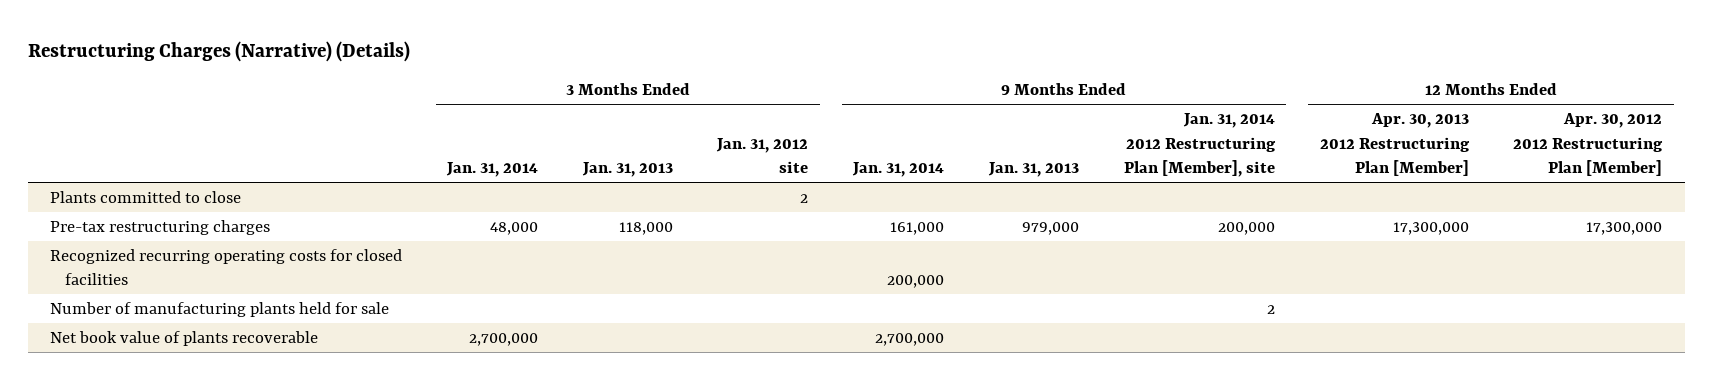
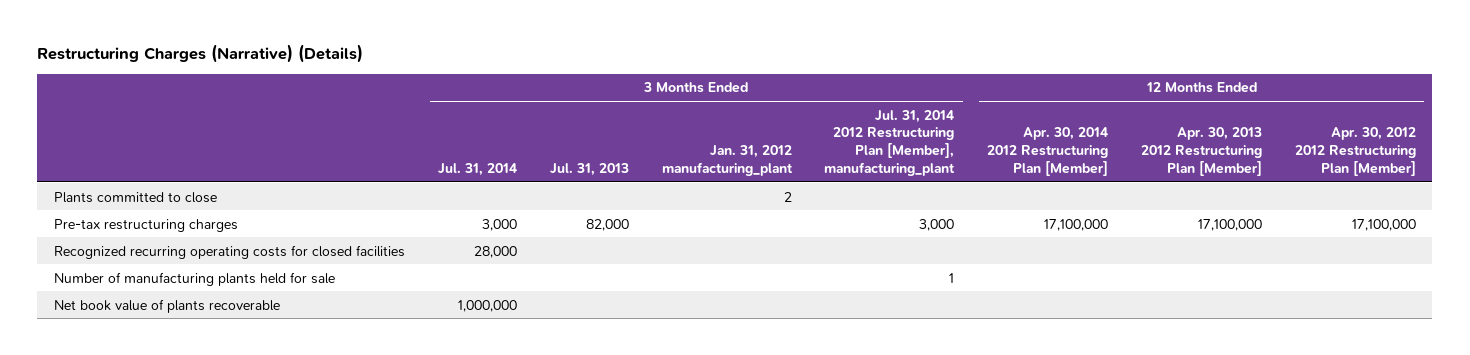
- | 3 Months Ended Jan. 31, 2014 | 3 Months Ended Jan. 31, 2013 | 3 Months Ended Jan. 31, 2012 site | 9 Months Ended Jan. 31, 2014 | 9 Months Ended Jan. 31, 2013 | 9 Months Ended Jan. 31, 2014 2012 Restructuring Plan [Member], site | 12 Months Ended Apr. 30, 2013 2012 Restructuring Plan [Member] | 12 Months Ended Apr. 30, 2012 2012 Restructuring Plan [Member]
+ | 3 Months Ended Jul. 31, 2014 | 3 Months Ended Jul. 31, 2013 | 3 Months Ended Jan. 31, 2012 manufacturing_plant | 3 Months Ended Jul. 31, 2014 2012 Restructuring Plan [Member], manufacturing_plant | 12 Months Ended Apr. 30, 2014 2012 Restructuring Plan [Member] | 12 Months Ended Apr. 30, 2013 2012 Restructuring Plan [Member] | 12 Months Ended Apr. 30, 2012 2012 Restructuring Plan [Member]
- Pre-tax restructuring charges | 48,000 | 118,000 | | 161,000 | 979,000 | 200,000 | 17,300,000 | 17,300,000
+ Pre-tax restructuring charges | 3,000 | 82,000 | | 3,000 | 17,100,000 | 17,100,000 | 17,100,000

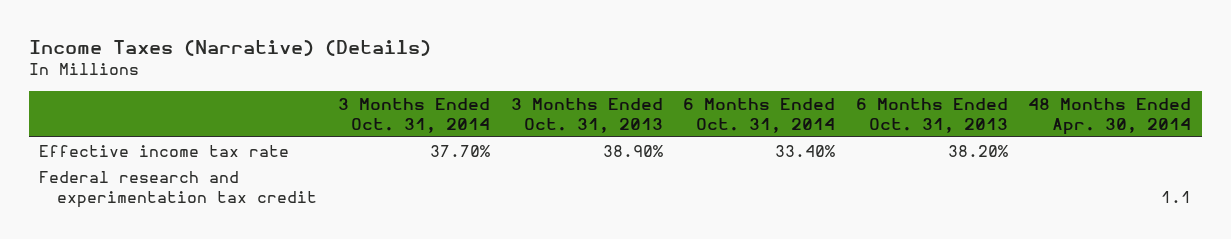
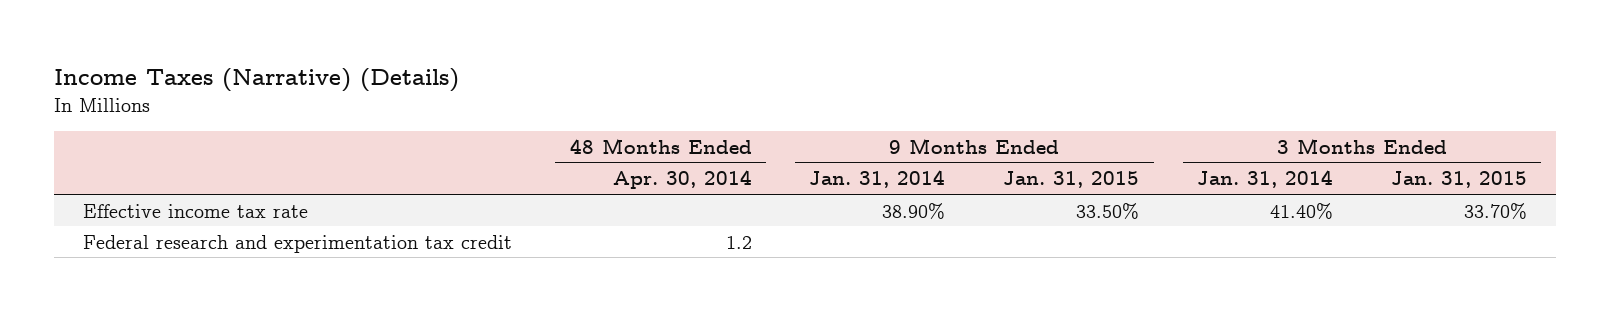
- | 3 Months Ended Oct. 31, 2014 | 3 Months Ended Oct. 31, 2013 | 6 Months Ended Oct. 31, 2014 | 6 Months Ended Oct. 31, 2013 | 48 Months Ended Apr. 30, 2014
+ | 48 Months Ended Apr. 30, 2014 | 9 Months Ended Jan. 31, 2014 | 9 Months Ended Jan. 31, 2015 | 3 Months Ended Jan. 31, 2014 | 3 Months Ended Jan. 31, 2015
- Federal research and experimentation tax credit | | | | | 1.1
+ Federal research and experimentation tax credit | 1.2 | | | |

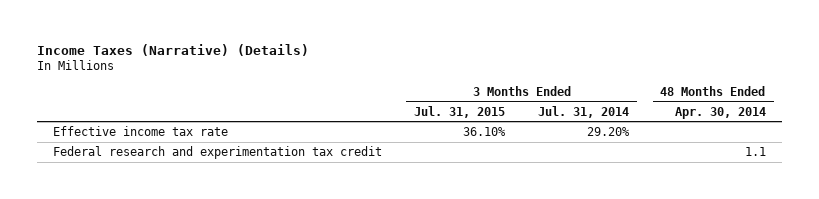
- | 48 Months Ended Apr. 30, 2014 | 9 Months Ended Jan. 31, 2014 | 9 Months Ended Jan. 31, 2015 | 3 Months Ended Jan. 31, 2014 | 3 Months Ended Jan. 31, 2015
+ | 3 Months Ended Jul. 31, 2015 | 3 Months Ended Jul. 31, 2014 | 48 Months Ended Apr. 30, 2014
- Federal research and experimentation tax credit | 1.2 | | | |
+ Federal research and experimentation tax credit | | | 1.1

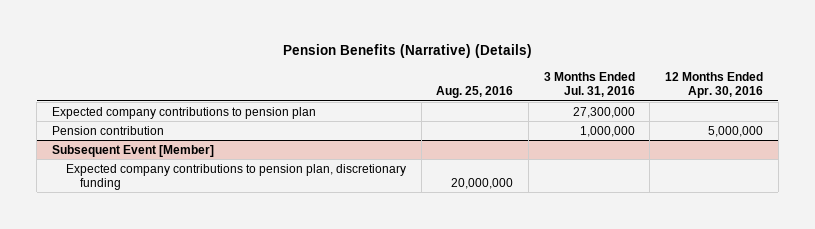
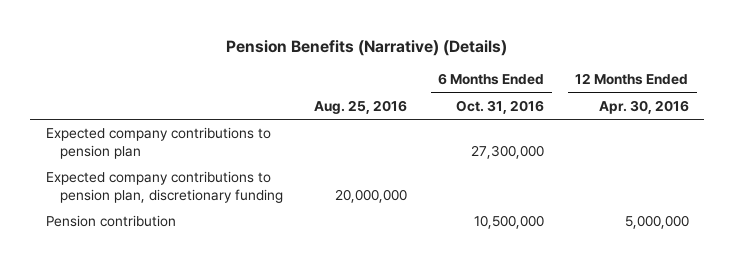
- | Aug. 25, 2016 | 3 Months Ended Jul. 31, 2016 | 12 Months Ended Apr. 30, 2016
+ | Aug. 25, 2016 | 6 Months Ended Oct. 31, 2016 | 12 Months Ended Apr. 30, 2016
+ Expected company contributions to pension plan, discretionary funding | 20,000,000 | |
- Subsequent Event [Member]
- Expected company contributions to pension plan, discretionary funding | 20,000,000 | |

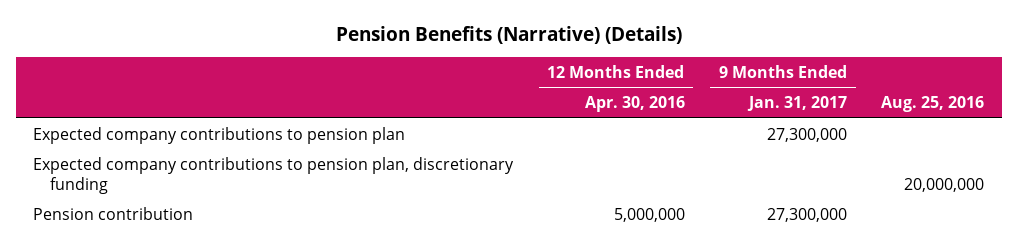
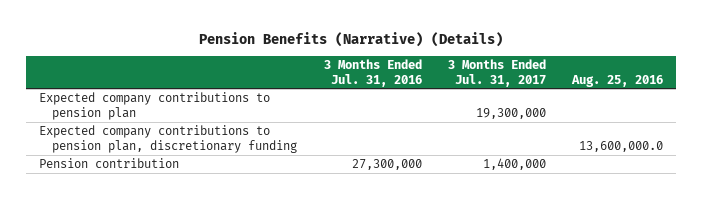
- | 12 Months Ended Apr. 30, 2016 | 9 Months Ended Jan. 31, 2017 | Aug. 25, 2016
+ | 3 Months Ended Jul. 31, 2016 | 3 Months Ended Jul. 31, 2017 | Aug. 25, 2016
- Expected company contributions to pension plan, discretionary funding | | | 20,000,000
+ Expected company contributions to pension plan, discretionary funding | | | 13,600,000.0

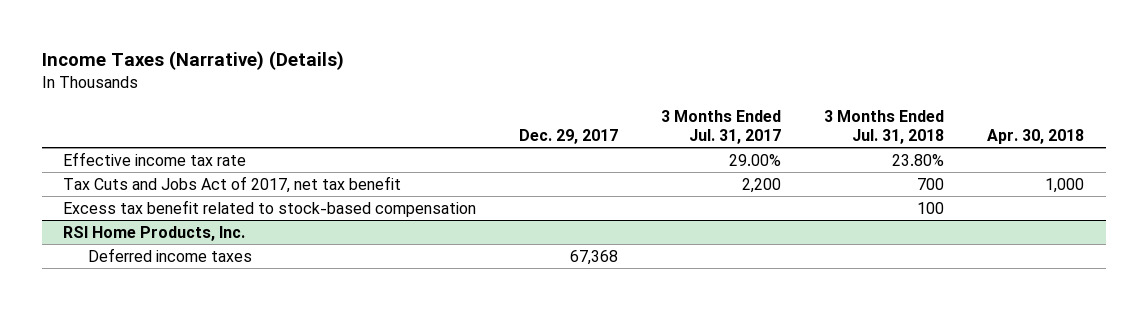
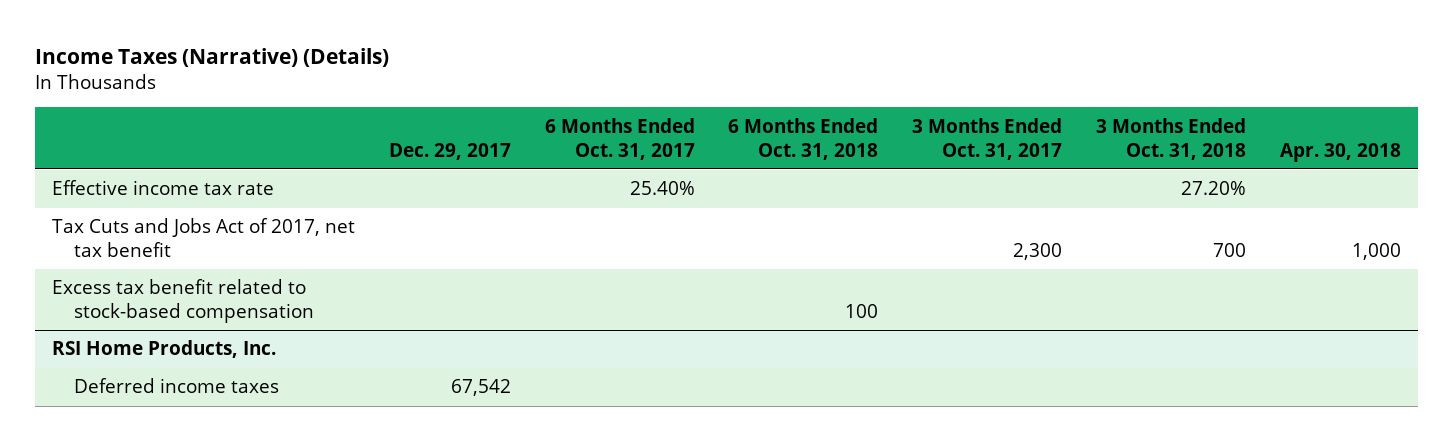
- | Dec. 29, 2017 | 3 Months Ended Jul. 31, 2017 | 3 Months Ended Jul. 31, 2018 | Apr. 30, 2018
+ | Dec. 29, 2017 | 6 Months Ended Oct. 31, 2017 | 6 Months Ended Oct. 31, 2018 | 3 Months Ended Oct. 31, 2017 | 3 Months Ended Oct. 31, 2018 | Apr. 30, 2018
@ RSI Home Products, Inc.
- Deferred income taxes | 67,368 | | |
+ Deferred income taxes | 67,542 | | | | |

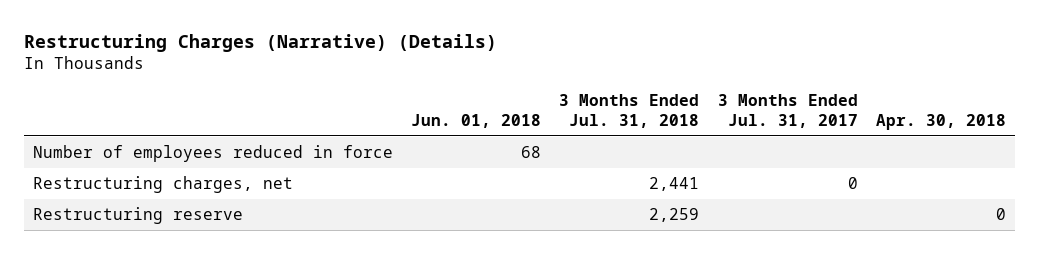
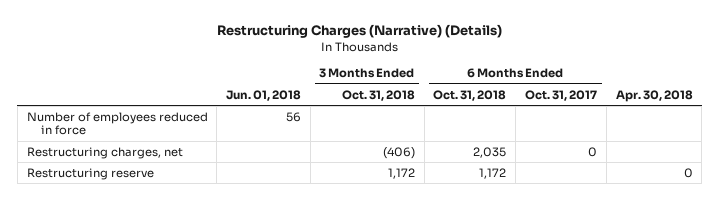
- | Jun. 01, 2018 | 3 Months Ended Jul. 31, 2018 | 3 Months Ended Jul. 31, 2017 | Apr. 30, 2018
+ | Jun. 01, 2018 | 3 Months Ended Oct. 31, 2018 | 6 Months Ended Oct. 31, 2018 | 6 Months Ended Oct. 31, 2017 | Apr. 30, 2018
- Number of employees reduced in force | 68 | | |
+ Number of employees reduced in force | 56 | | | |

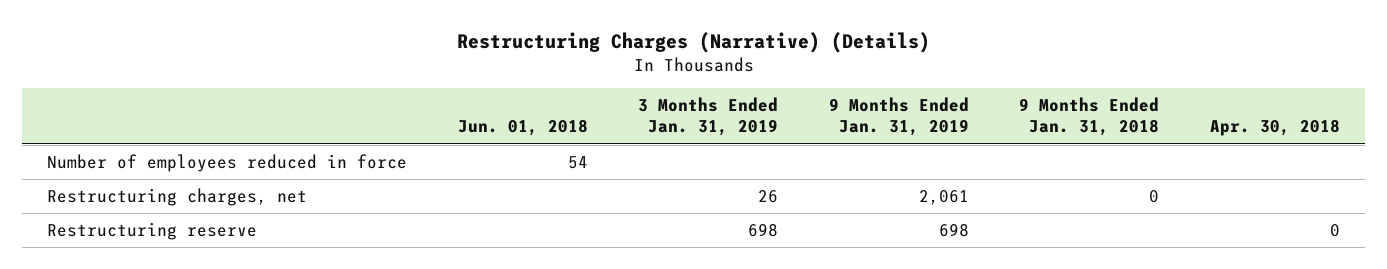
- | Jun. 01, 2018 | 3 Months Ended Oct. 31, 2018 | 6 Months Ended Oct. 31, 2018 | 6 Months Ended Oct. 31, 2017 | Apr. 30, 2018
+ | Jun. 01, 2018 | 3 Months Ended Jan. 31, 2019 | 9 Months Ended Jan. 31, 2019 | 9 Months Ended Jan. 31, 2018 | Apr. 30, 2018
- Number of employees reduced in force | 56 | | | |
+ Number of employees reduced in force | 54 | | | |

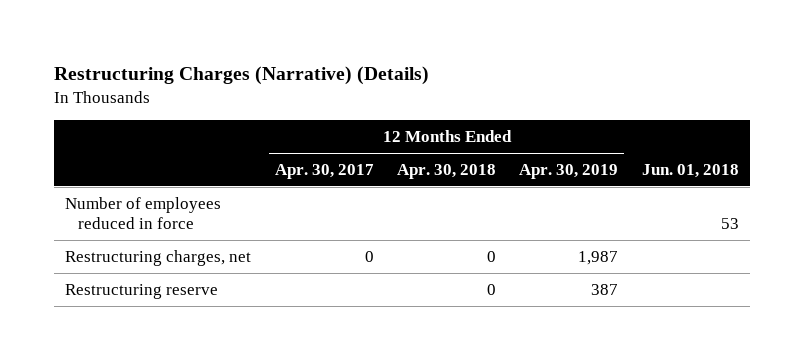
- | Jun. 01, 2018 | 3 Months Ended Jan. 31, 2019 | 9 Months Ended Jan. 31, 2019 | 9 Months Ended Jan. 31, 2018 | Apr. 30, 2018
+ | 12 Months Ended Apr. 30, 2017 | 12 Months Ended Apr. 30, 2018 | 12 Months Ended Apr. 30, 2019 | Jun. 01, 2018
- Number of employees reduced in force | 54 | | | |
+ Number of employees reduced in force | | | | 53

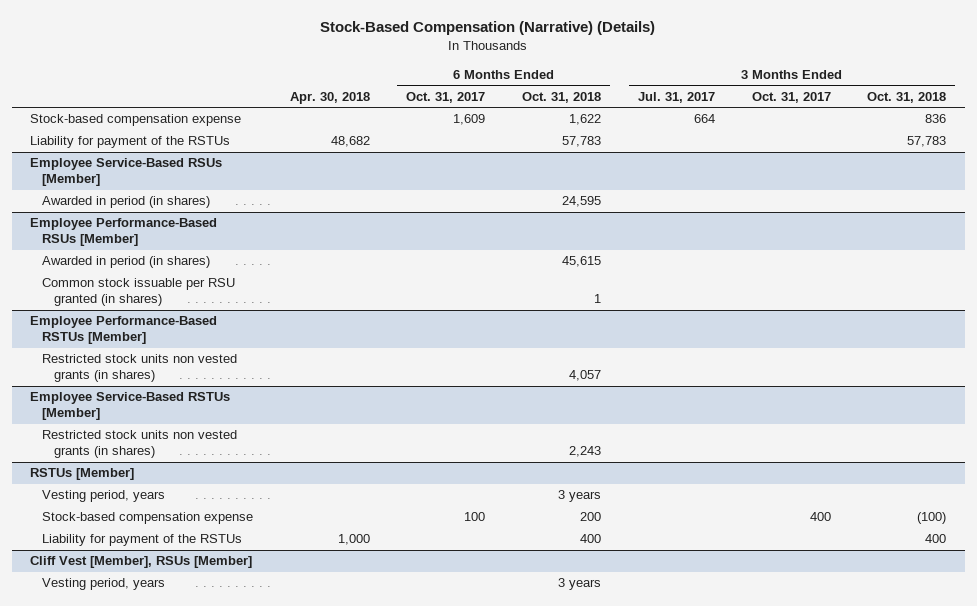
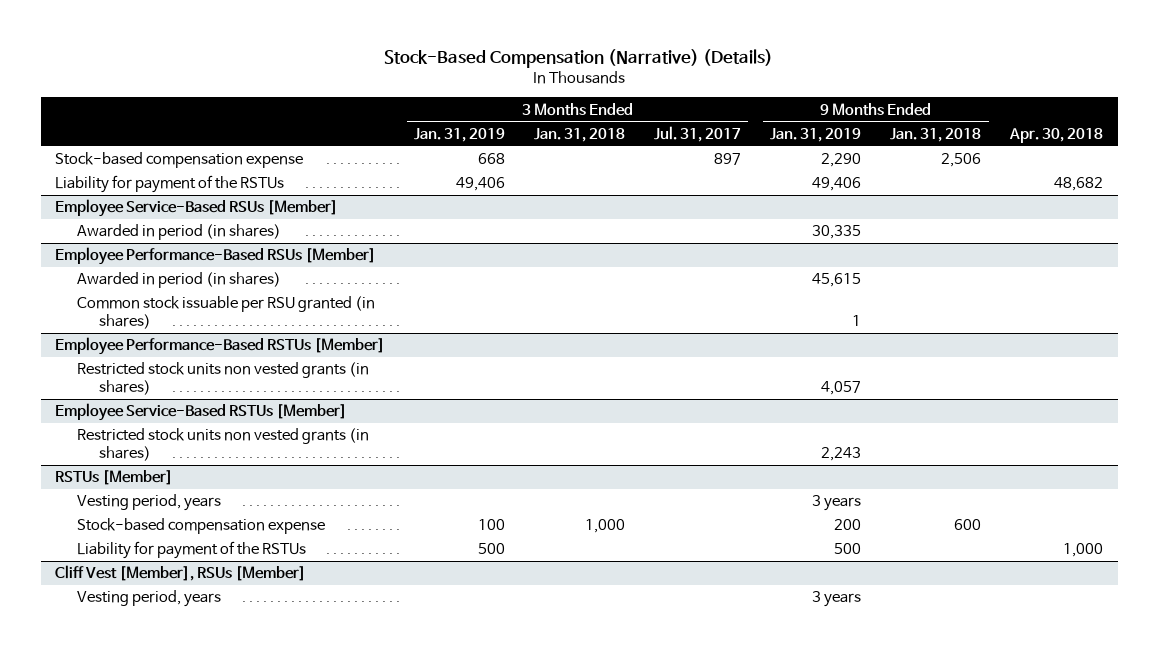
- | Apr. 30, 2018 | 6 Months Ended Oct. 31, 2017 | 6 Months Ended Oct. 31, 2018 | 3 Months Ended Jul. 31, 2017 | 3 Months Ended Oct. 31, 2017 | 3 Months Ended Oct. 31, 2018
+ | 3 Months Ended Jan. 31, 2019 | 3 Months Ended Jan. 31, 2018 | 3 Months Ended Jul. 31, 2017 | 9 Months Ended Jan. 31, 2019 | 9 Months Ended Jan. 31, 2018 | Apr. 30, 2018
- Stock-based compensation expense | | 1,609 | 1,622 | 664 | | 836
+ Stock-based compensation expense | 668 | | 897 | 2,290 | 2,506 |

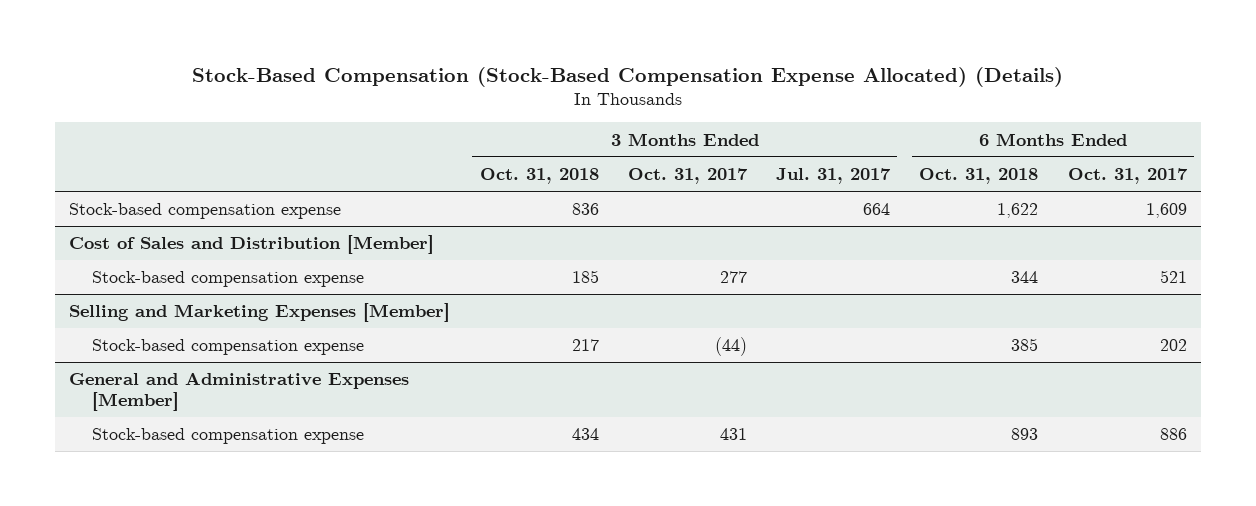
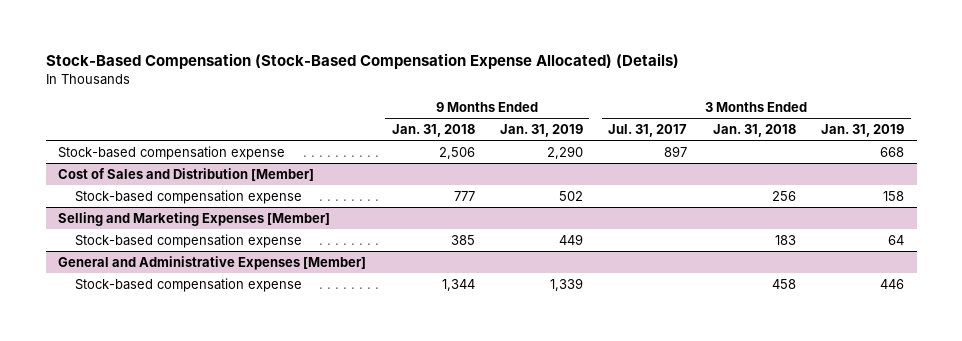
- | 3 Months Ended Oct. 31, 2018 | 3 Months Ended Oct. 31, 2017 | 3 Months Ended Jul. 31, 2017 | 6 Months Ended Oct. 31, 2018 | 6 Months Ended Oct. 31, 2017
+ | 9 Months Ended Jan. 31, 2018 | 9 Months Ended Jan. 31, 2019 | 3 Months Ended Jul. 31, 2017 | 3 Months Ended Jan. 31, 2018 | 3 Months Ended Jan. 31, 2019
- Stock-based compensation expense | 836 | | 664 | 1,622 | 1,609
+ Stock-based compensation expense | 2,506 | 2,290 | 897 | | 668

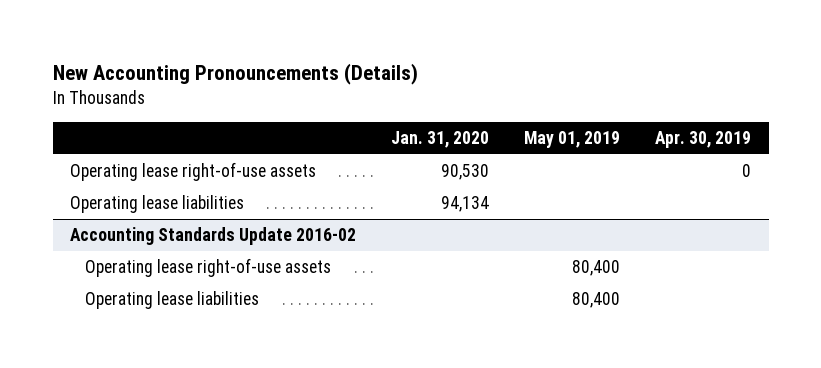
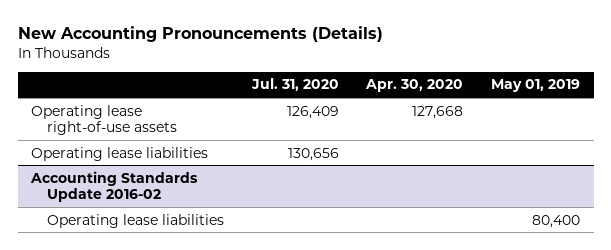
- | Jan. 31, 2020 | May 01, 2019 | Apr. 30, 2019
+ | Jul. 31, 2020 | Apr. 30, 2020 | May 01, 2019
@ Accounting Standards Update 2016-02
- Operating lease right-of-use assets | | 80,400 |

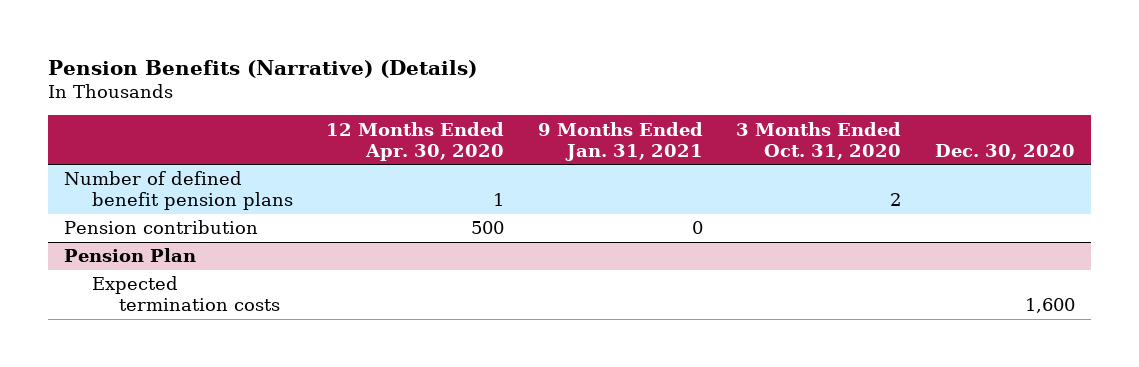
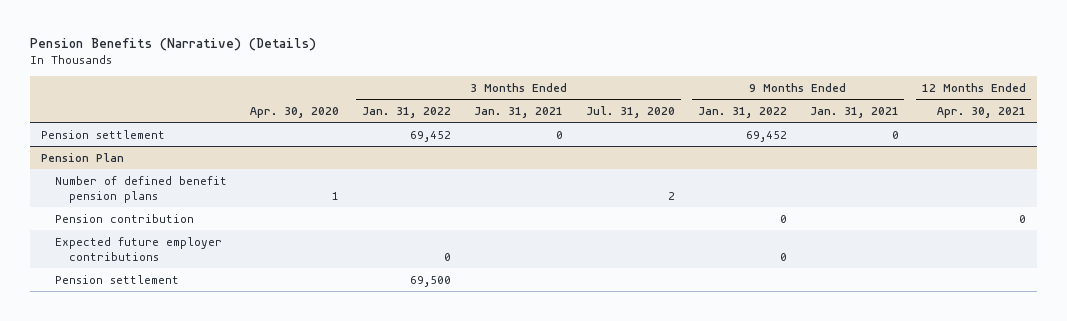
- | 12 Months Ended Apr. 30, 2020 | 9 Months Ended Jan. 31, 2021 | 3 Months Ended Oct. 31, 2020 | Dec. 30, 2020
+ | Apr. 30, 2020 | 3 Months Ended Jan. 31, 2022 | 3 Months Ended Jan. 31, 2021 | 3 Months Ended Jul. 31, 2020 | 9 Months Ended Jan. 31, 2022 | 9 Months Ended Jan. 31, 2021 | 12 Months Ended Apr. 30, 2021
- Number of defined benefit pension plans | 1 | | 2 |
- Pension contribution | 500 | 0 | |
+ Pension settlement | | 69,452 | 0 | | 69,452 | 0 |
@ Pension Plan
- Expected termination costs | | | | 1,600
+ Number of defined benefit pension plans | 1 | | | 2 | | |
+ Pension contribution | | | | | 0 | | 0
+ Expected future employer contributions | | 0 | | | 0 | |
+ Pension settlement | | 69,500 | | | | |

